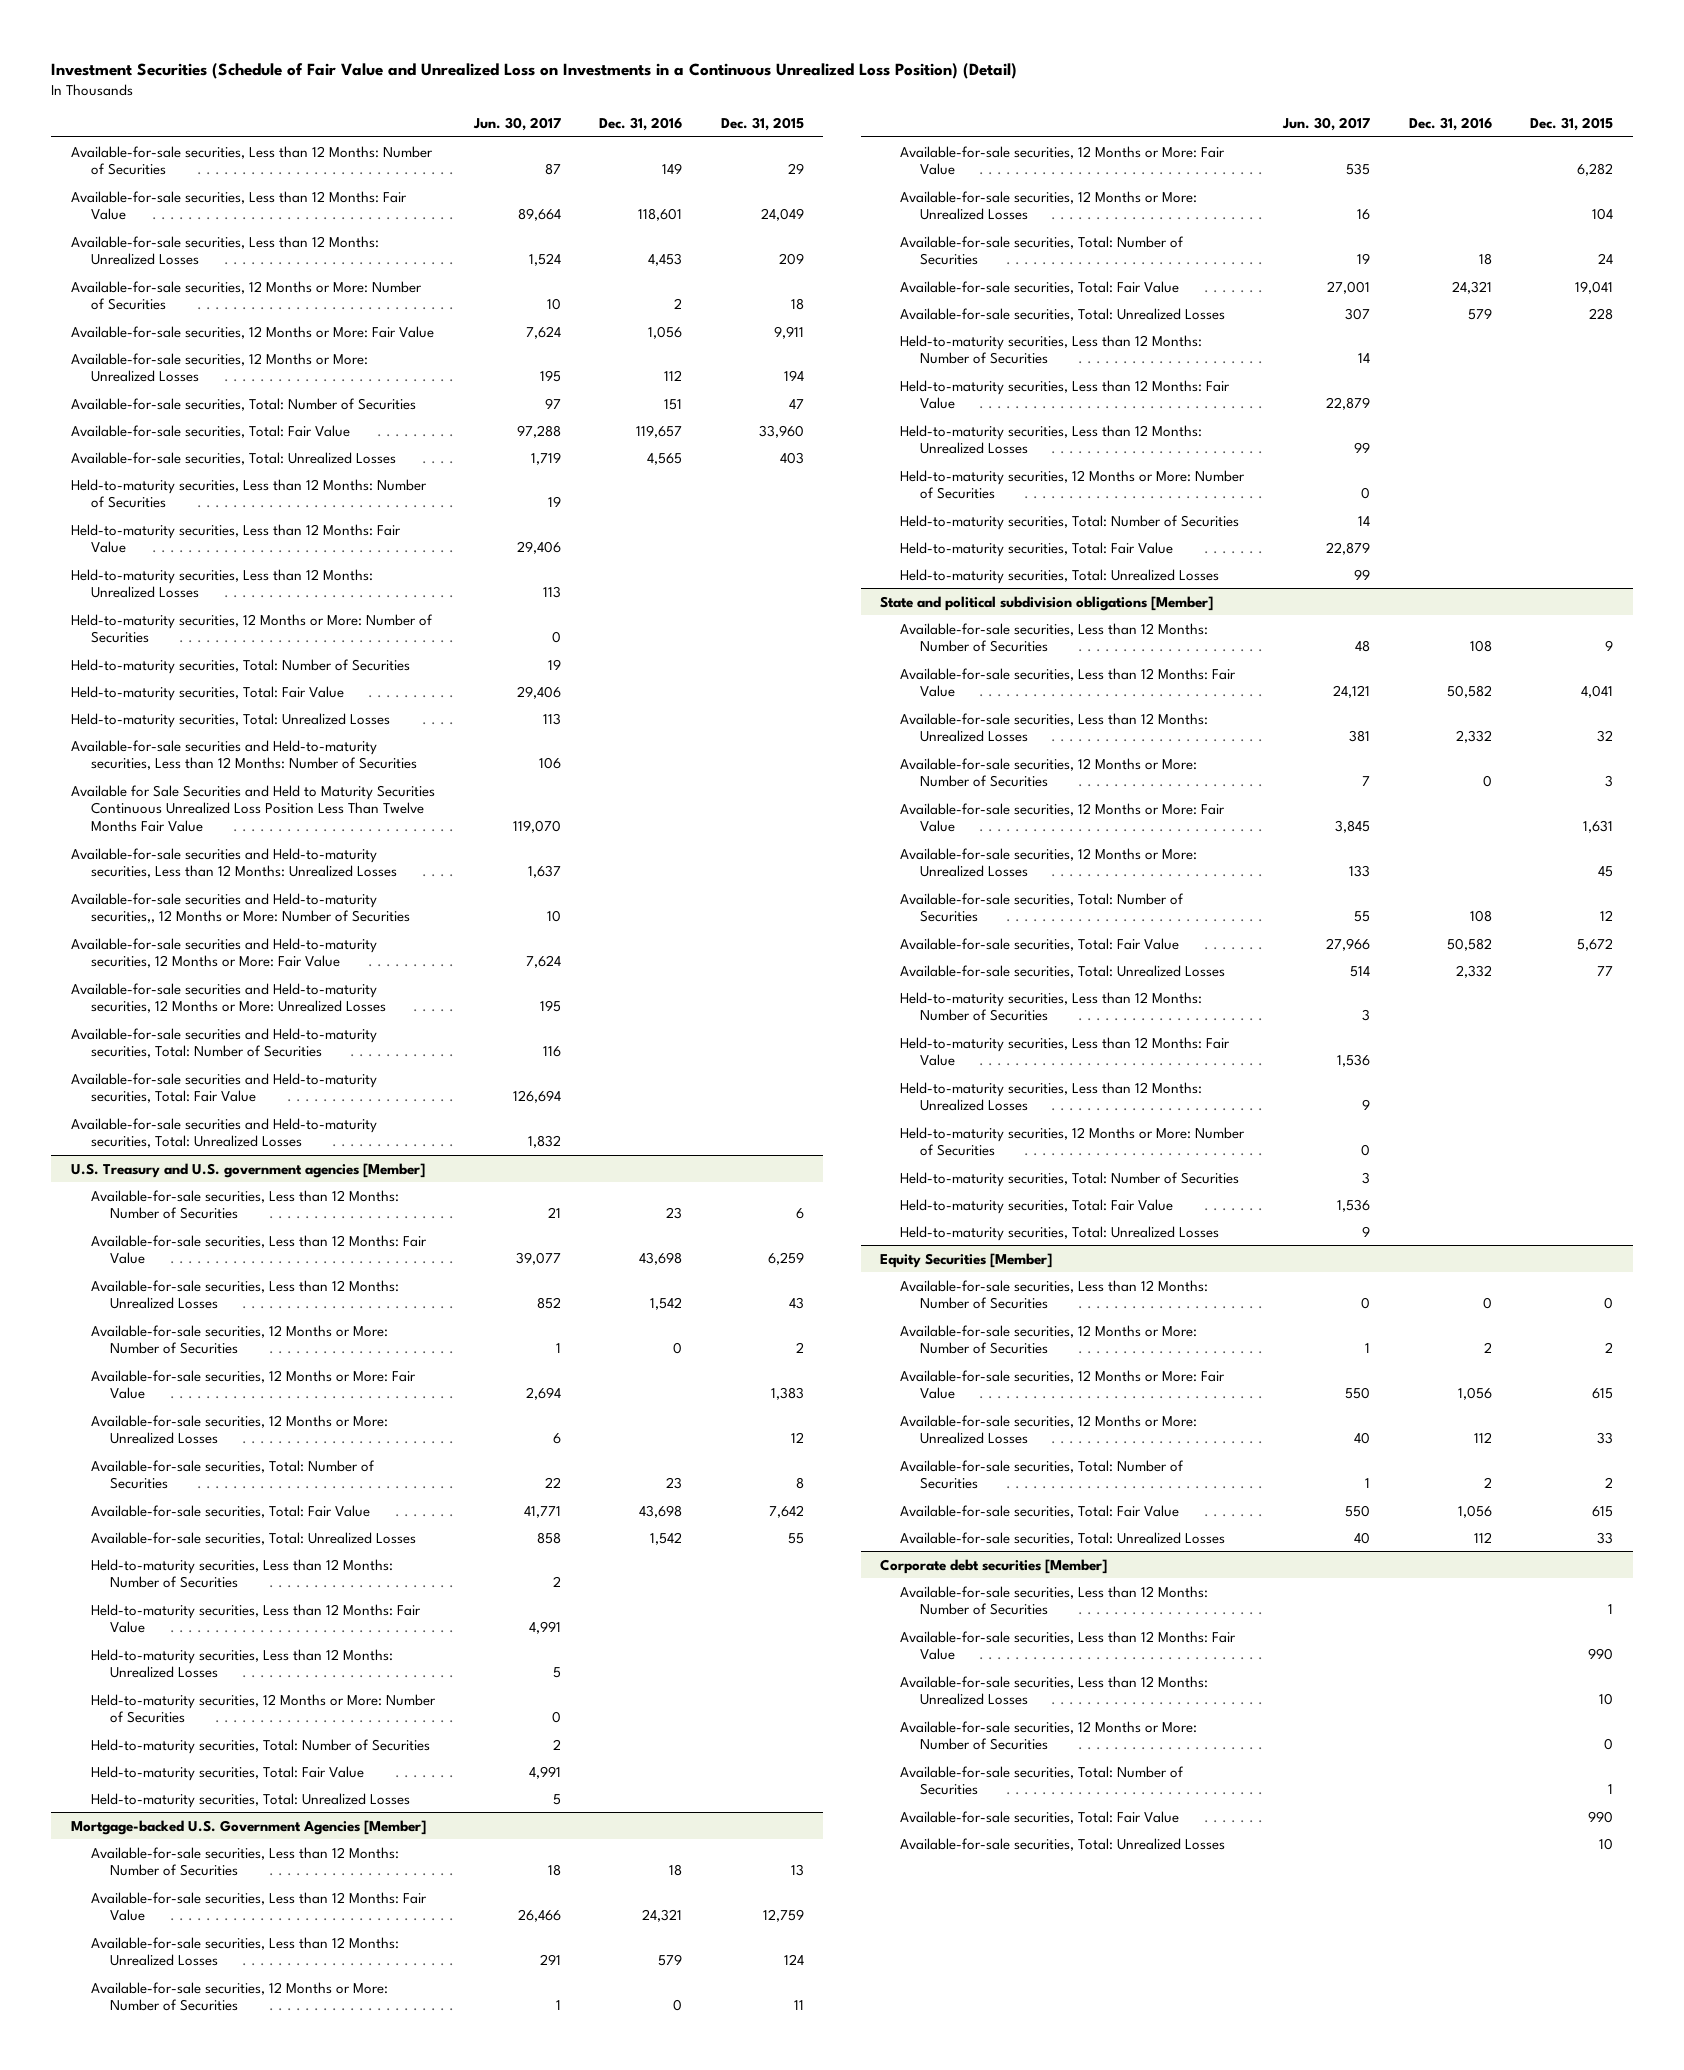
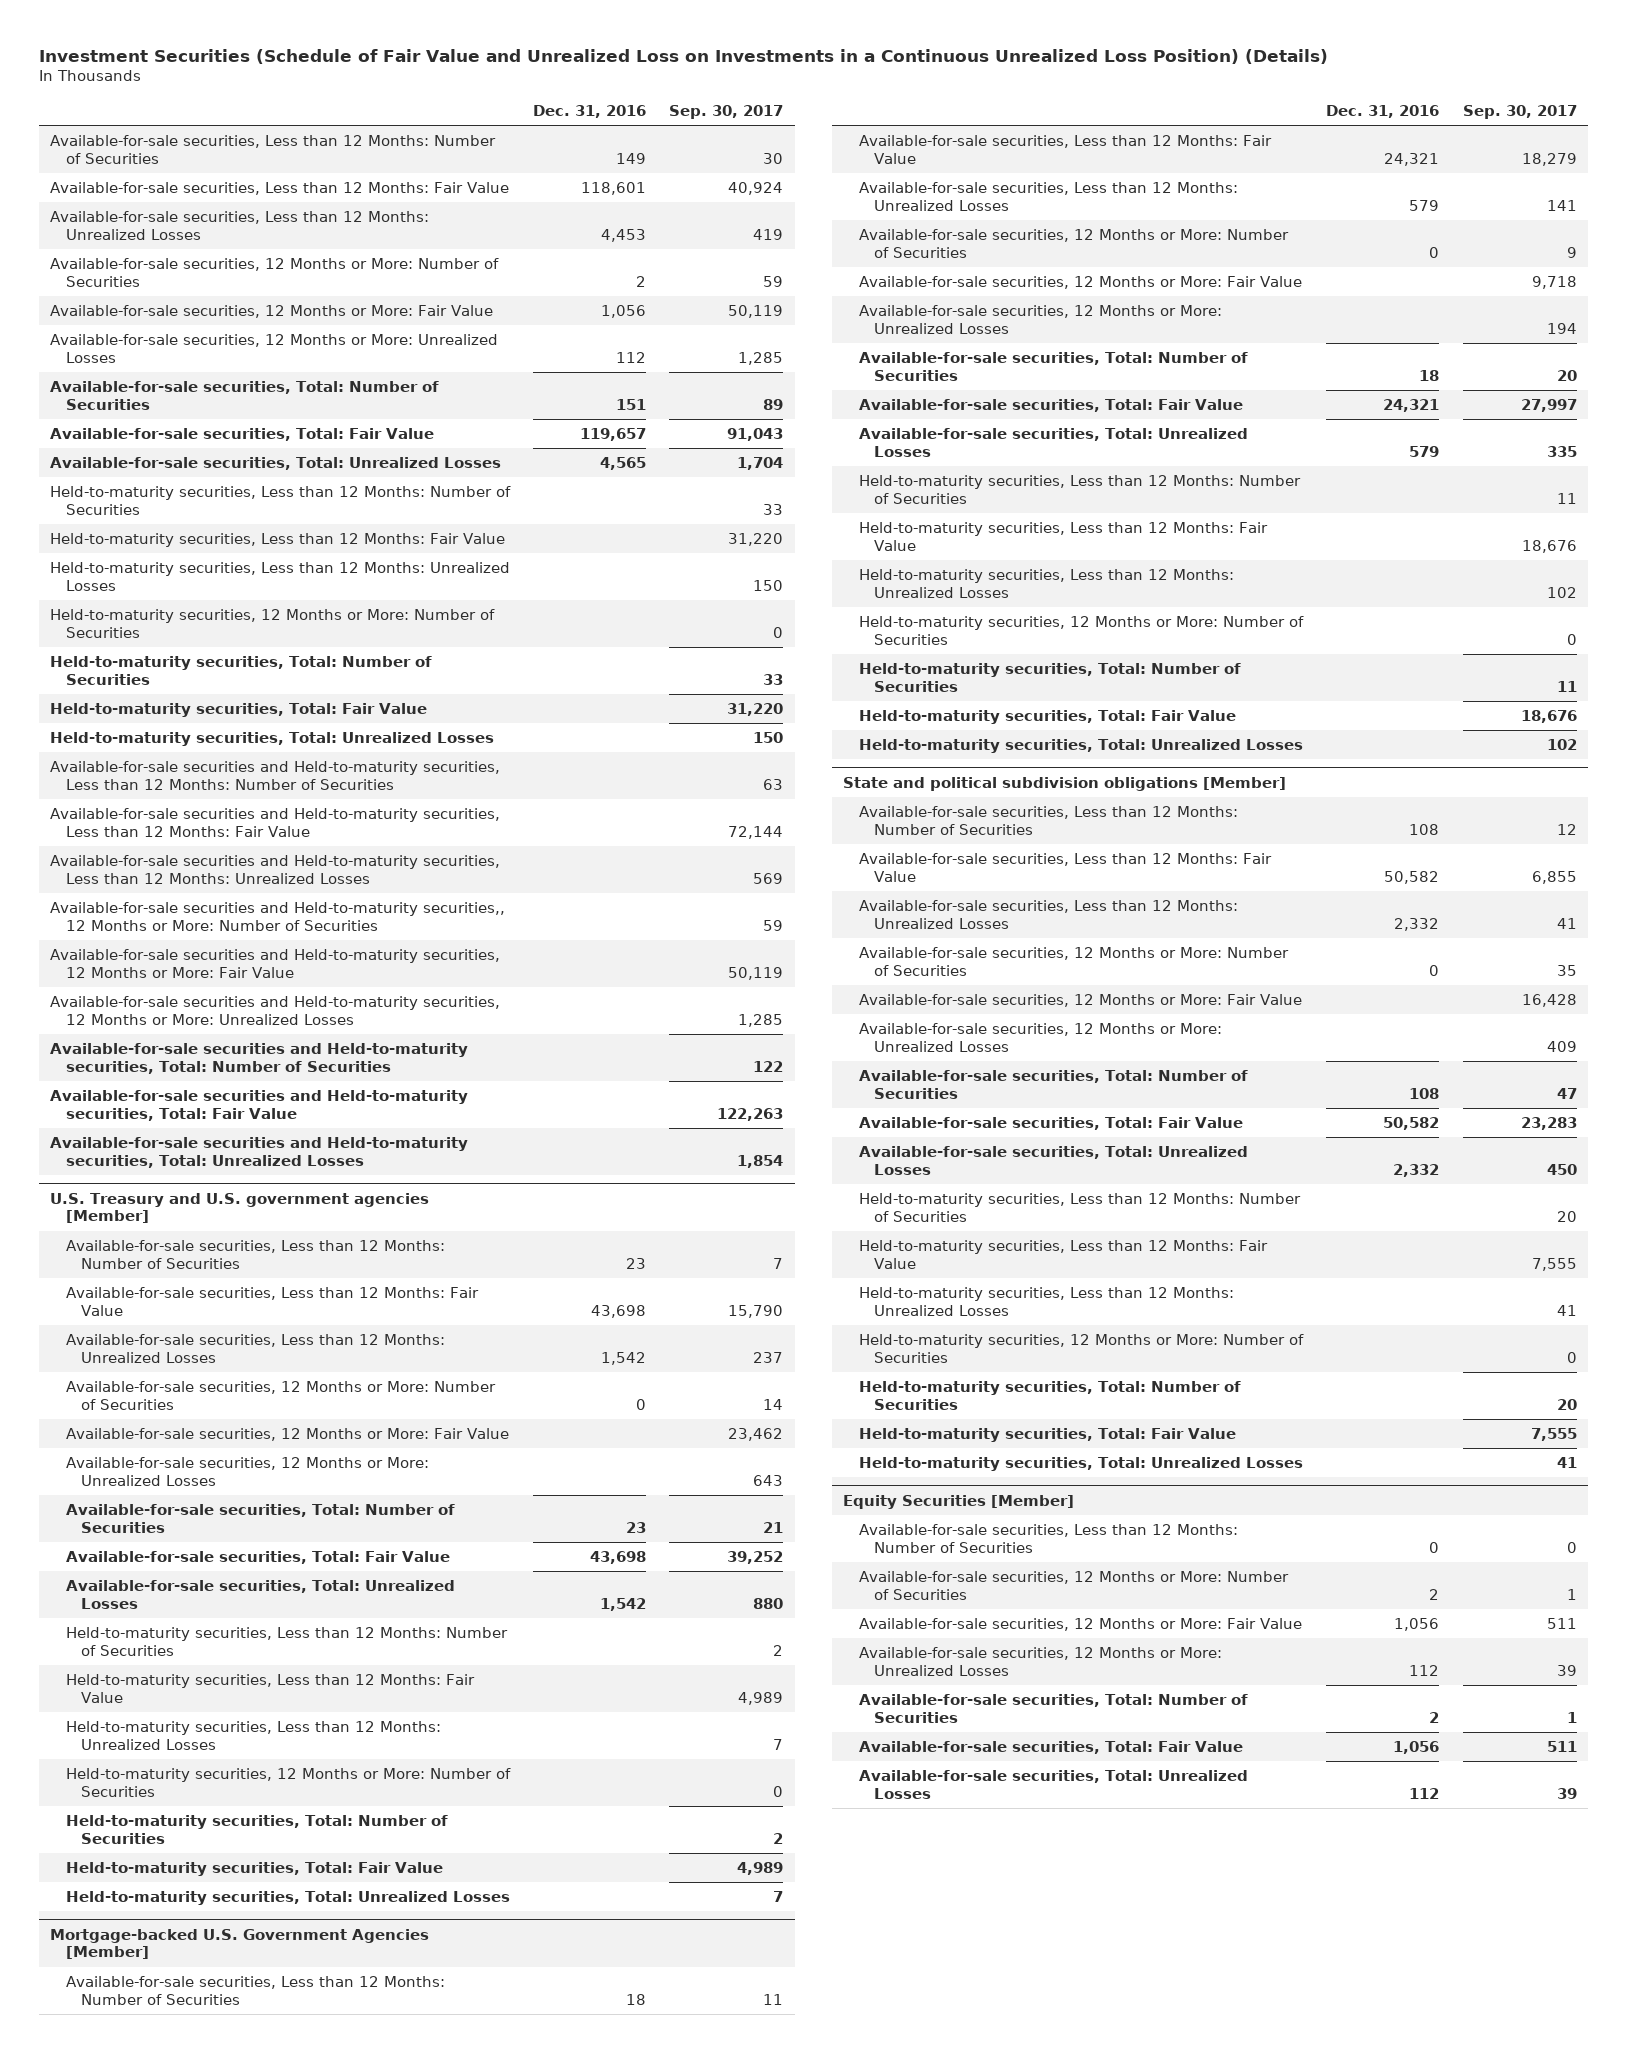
- Investment Securities (Schedule of Fair Value and Unrealized Loss on Investments in a Continuous Unrealized Loss Position) (Detail)
+ Investment Securities (Schedule of Fair Value and Unrealized Loss on Investments in a Continuous Unrealized Loss Position) (Details)
- | Jun. 30, 2017 | Dec. 31, 2016 | Dec. 31, 2015
+ | Dec. 31, 2016 | Sep. 30, 2017
- Available for Sale Securities and Held to Maturity Securities Continuous Unrealized Loss Position Less Than Twelve Months Fair Value | 119,070 | |
+ Available-for-sale securities and Held-to-maturity securities, Less than 12 Months: Fair Value | | 72,144
- Corporate debt securities [Member]
- Available-for-sale securities, Less than 12 Months: Number of Securities | | | 1
- Available-for-sale securities, Less than 12 Months: Fair Value | | | 990
- Available-for-sale securities, Less than 12 Months: Unrealized Losses | | | 10
- Available-for-sale securities, 12 Months or More: Number of Securities | | | 0
- Available-for-sale securities, Total: Number of Securities | | | 1
- Available-for-sale securities, Total: Fair Value | | | 990
- Available-for-sale securities, Total: Unrealized Losses | | | 10

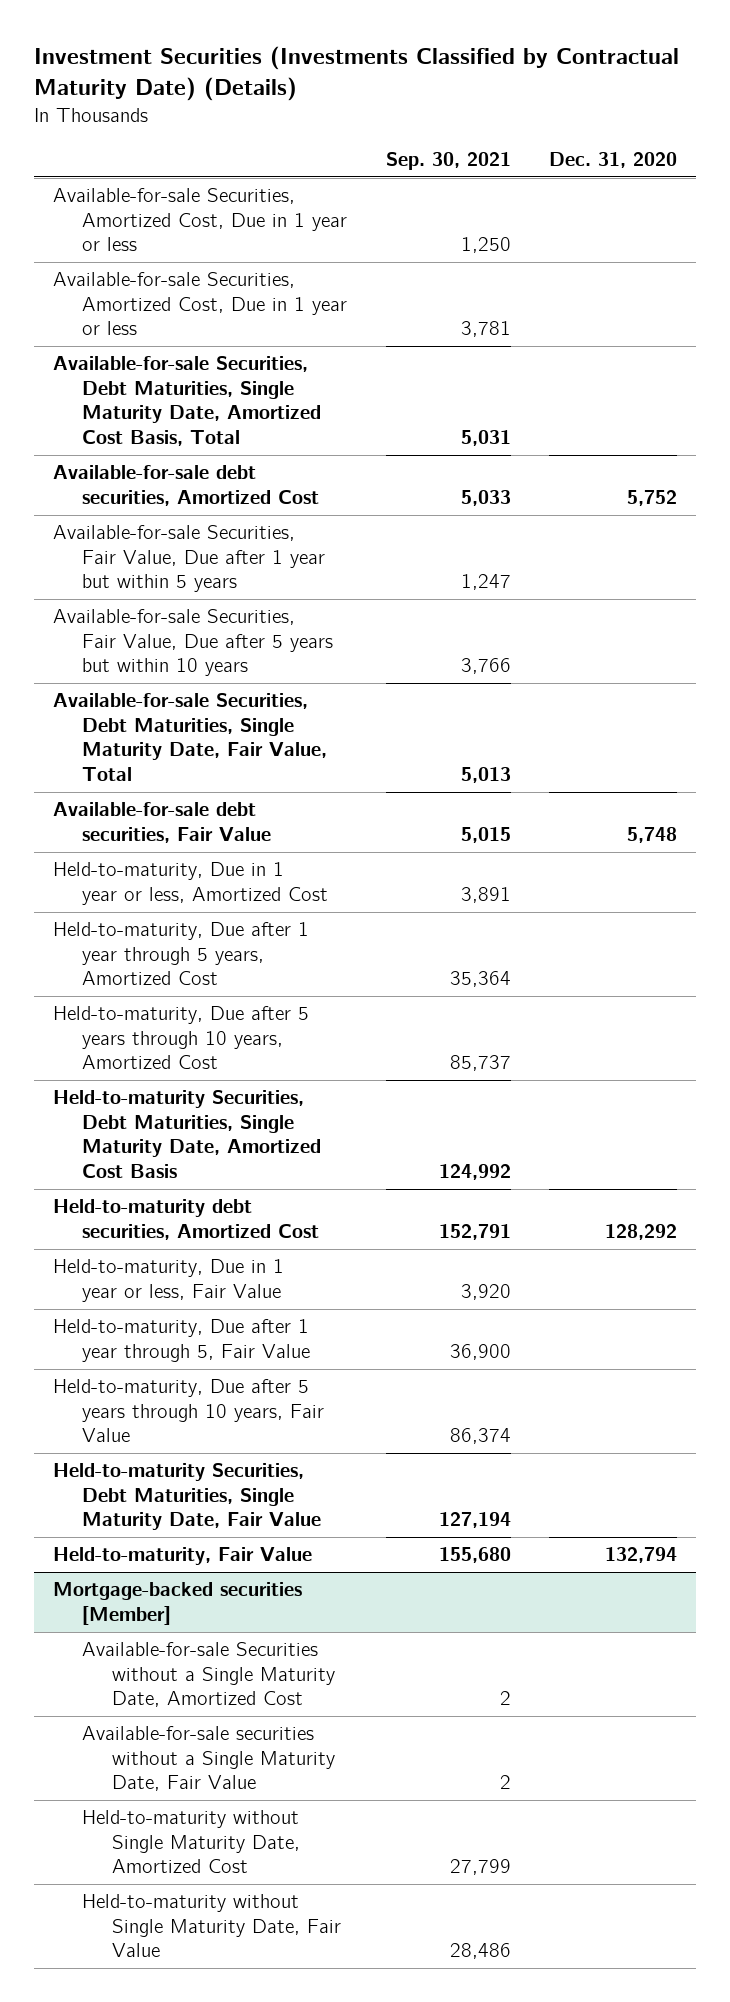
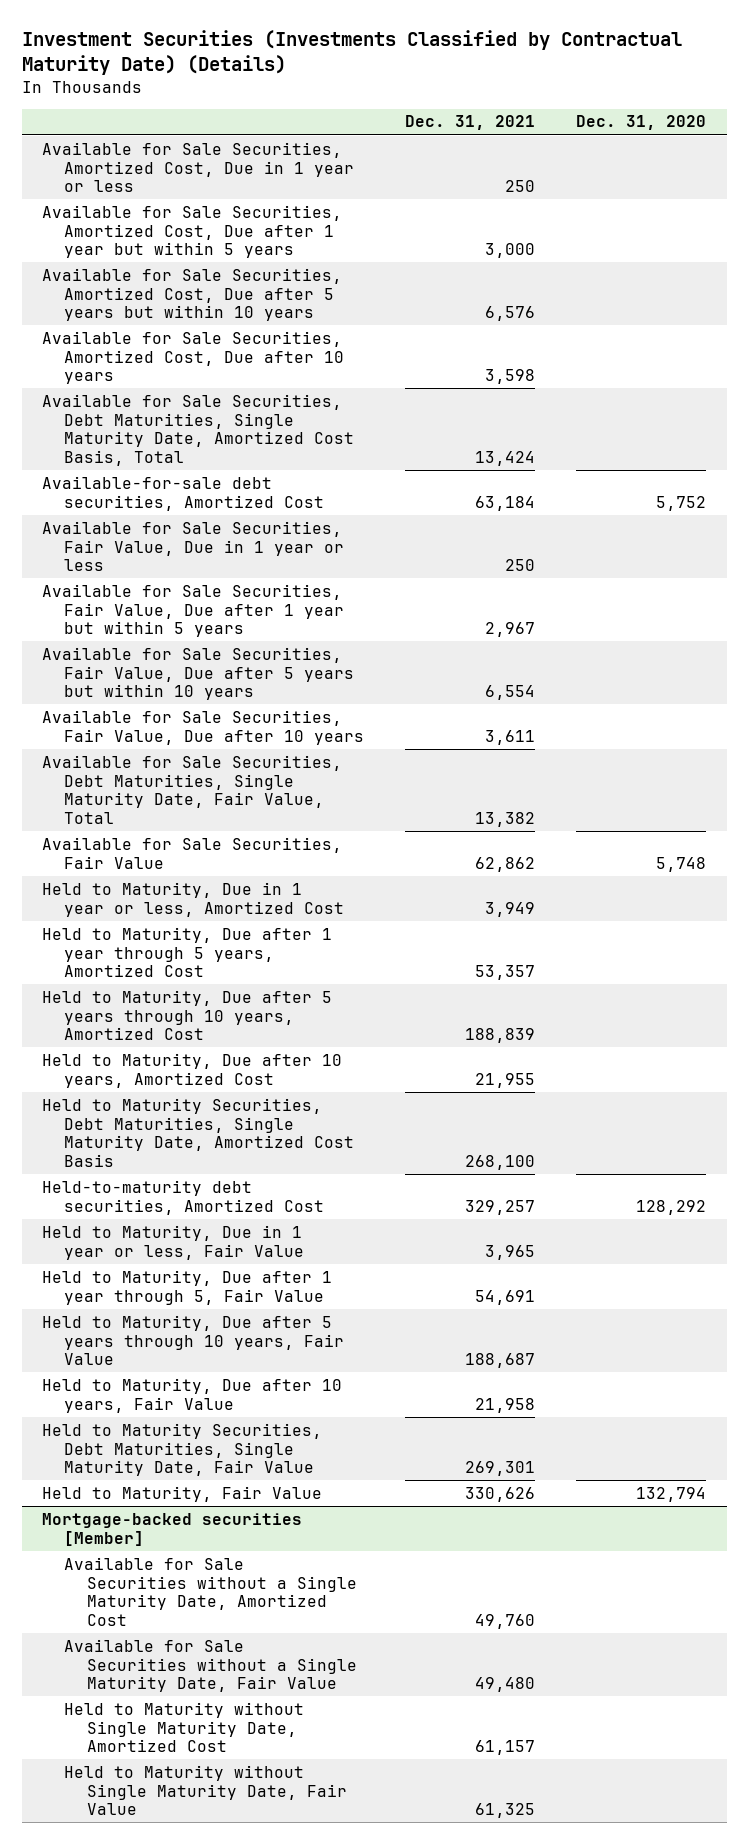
- | Sep. 30, 2021 | Dec. 31, 2020
+ | Dec. 31, 2021 | Dec. 31, 2020
- Available-for-sale Securities, Amortized Cost, Due in 1 year or less | 1,250 |
- Available-for-sale Securities, Amortized Cost, Due in 1 year or less | 3,781 |
- Available-for-sale Securities, Debt Maturities, Single Maturity Date, Amortized Cost Basis, Total | 5,031 |
+ Available for Sale Securities, Amortized Cost, Due in 1 year or less | 250 |
+ Available for Sale Securities, Amortized Cost, Due after 1 year but within 5 years | 3,000 |
+ Available for Sale Securities, Amortized Cost, Due after 5 years but within 10 years | 6,576 |
+ Available for Sale Securities, Amortized Cost, Due after 10 years | 3,598 |
+ Available for Sale Securities, Debt Maturities, Single Maturity Date, Amortized Cost Basis, Total | 13,424 |
- Available-for-sale Securities, Fair Value, Due after 1 year but within 5 years | 1,247 |
- Available-for-sale Securities, Fair Value, Due after 5 years but within 10 years | 3,766 |
- Available-for-sale Securities, Debt Maturities, Single Maturity Date, Fair Value, Total | 5,013 |
- Available-for-sale debt securities, Fair Value | 5,015 | 5,748
- Held-to-maturity, Due in 1 year or less, Amortized Cost | 3,891 |
- Held-to-maturity, Due after 1 year through 5 years, Amortized Cost | 35,364 |
- Held-to-maturity, Due after 5 years through 10 years, Amortized Cost | 85,737 |
- Held-to-maturity Securities, Debt Maturities, Single Maturity Date, Amortized Cost Basis | 124,992 |
+ Available for Sale Securities, Fair Value, Due in 1 year or less | 250 |
+ Available for Sale Securities, Fair Value, Due after 1 year but within 5 years | 2,967 |
+ Available for Sale Securities, Fair Value, Due after 5 years but within 10 years | 6,554 |
+ Available for Sale Securities, Fair Value, Due after 10 years | 3,611 |
+ Available for Sale Securities, Debt Maturities, Single Maturity Date, Fair Value, Total | 13,382 |
+ Available for Sale Securities, Fair Value | 62,862 | 5,748
+ Held to Maturity, Due in 1 year or less, Amortized Cost | 3,949 |
+ Held to Maturity, Due after 1 year through 5 years, Amortized Cost | 53,357 |
+ Held to Maturity, Due after 5 years through 10 years, Amortized Cost | 188,839 |
+ Held to Maturity, Due after 10 years, Amortized Cost | 21,955 |
+ Held to Maturity Securities, Debt Maturities, Single Maturity Date, Amortized Cost Basis | 268,100 |
- Held-to-maturity, Due in 1 year or less, Fair Value | 3,920 |
- Held-to-maturity, Due after 1 year through 5, Fair Value | 36,900 |
- Held-to-maturity, Due after 5 years through 10 years, Fair Value | 86,374 |
- Held-to-maturity Securities, Debt Maturities, Single Maturity Date, Fair Value | 127,194 |
- Held-to-maturity, Fair Value | 155,680 | 132,794
+ Held to Maturity, Due in 1 year or less, Fair Value | 3,965 |
+ Held to Maturity, Due after 1 year through 5, Fair Value | 54,691 |
+ Held to Maturity, Due after 5 years through 10 years, Fair Value | 188,687 |
+ Held to Maturity, Due after 10 years, Fair Value | 21,958 |
+ Held to Maturity Securities, Debt Maturities, Single Maturity Date, Fair Value | 269,301 |
+ Held to Maturity, Fair Value | 330,626 | 132,794
@ Mortgage-backed securities [Member]
- Available-for-sale Securities without a Single Maturity Date, Amortized Cost | 2 |
- Available-for-sale securities without a Single Maturity Date, Fair Value | 2 |
- Held-to-maturity without Single Maturity Date, Amortized Cost | 27,799 |
- Held-to-maturity without Single Maturity Date, Fair Value | 28,486 |
+ Available for Sale Securities without a Single Maturity Date, Amortized Cost | 49,760 |
+ Available for Sale Securities without a Single Maturity Date, Fair Value | 49,480 |
+ Held to Maturity without Single Maturity Date, Amortized Cost | 61,157 |
+ Held to Maturity without Single Maturity Date, Fair Value | 61,325 |

